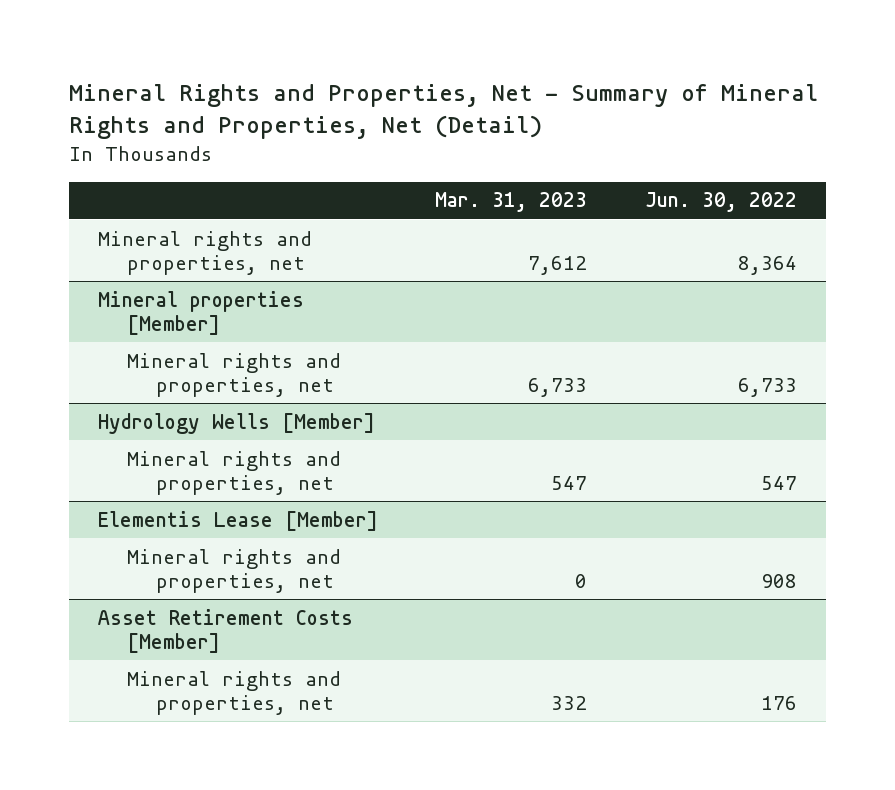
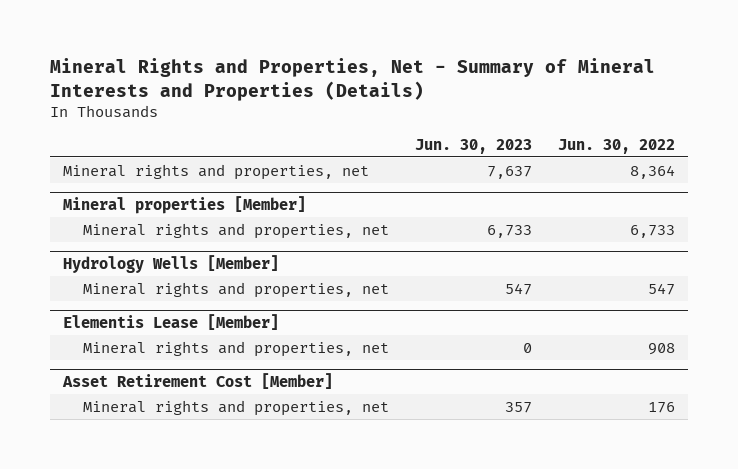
- Mineral Rights and Properties, Net - Summary of Mineral Rights and Properties, Net (Detail)
+ Mineral Rights and Properties, Net - Summary of Mineral Interests and Properties (Details)
- | Mar. 31, 2023 | Jun. 30, 2022
+ | Jun. 30, 2023 | Jun. 30, 2022
- Asset Retirement Costs [Member]
+ Asset Retirement Cost [Member]

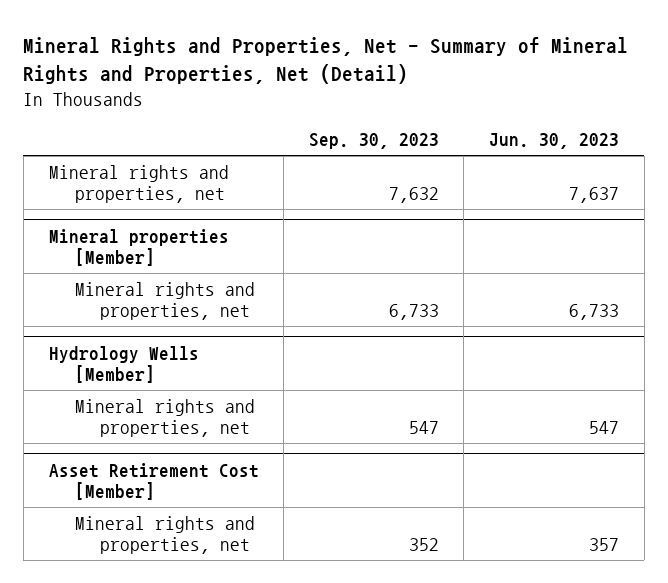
- Mineral Rights and Properties, Net - Summary of Mineral Interests and Properties (Details)
+ Mineral Rights and Properties, Net - Summary of Mineral Rights and Properties, Net (Detail)
- | Jun. 30, 2023 | Jun. 30, 2022
+ | Sep. 30, 2023 | Jun. 30, 2023
- Elementis Lease [Member]
- Mineral rights and properties, net | 0 | 908

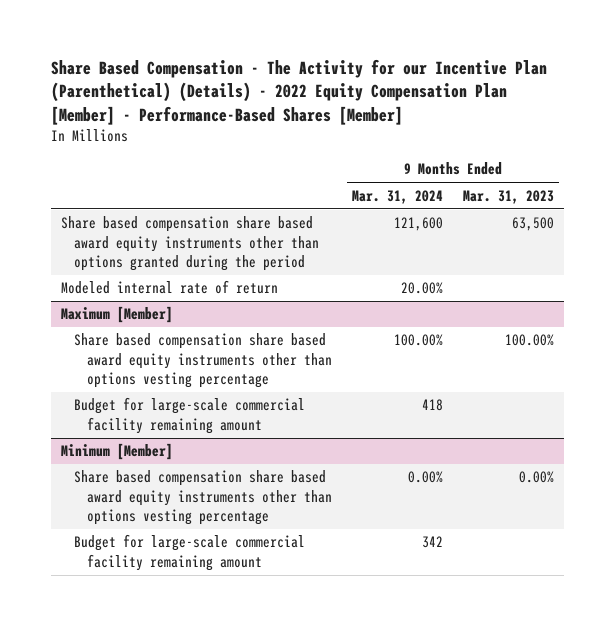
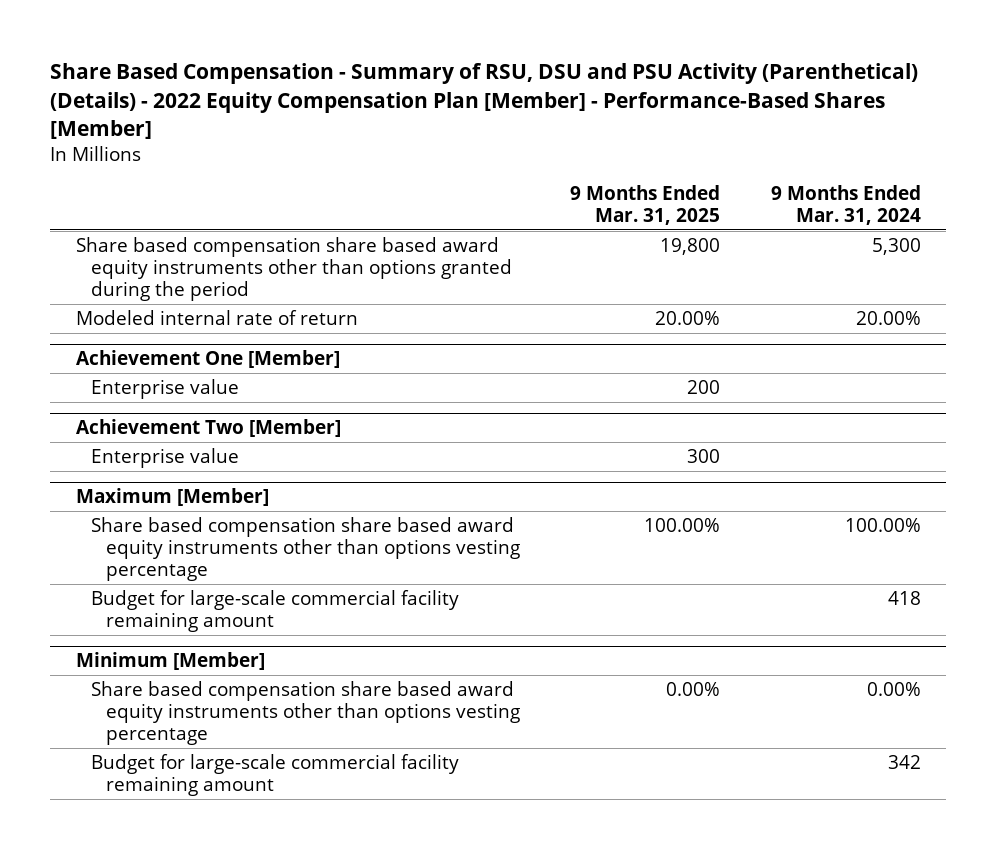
- Share Based Compensation - The Activity for our Incentive Plan (Parenthetical) (Details) - 2022 Equity Compensation Plan [Member] - Performance-Based Shares [Member]
+ Share Based Compensation - Summary of RSU, DSU and PSU Activity (Parenthetical) (Details) - 2022 Equity Compensation Plan [Member] - Performance-Based Shares [Member]
- | 9 Months Ended Mar. 31, 2024 | 9 Months Ended Mar. 31, 2023
+ | 9 Months Ended Mar. 31, 2025 | 9 Months Ended Mar. 31, 2024
- Share based compensation share based award equity instruments other than options granted during the period | 121,600 | 63,500
+ Share based compensation share based award equity instruments other than options granted during the period | 19,800 | 5,300
+ Achievement One [Member]
+ Enterprise value | 200 |
+ Achievement Two [Member]
+ Enterprise value | 300 |

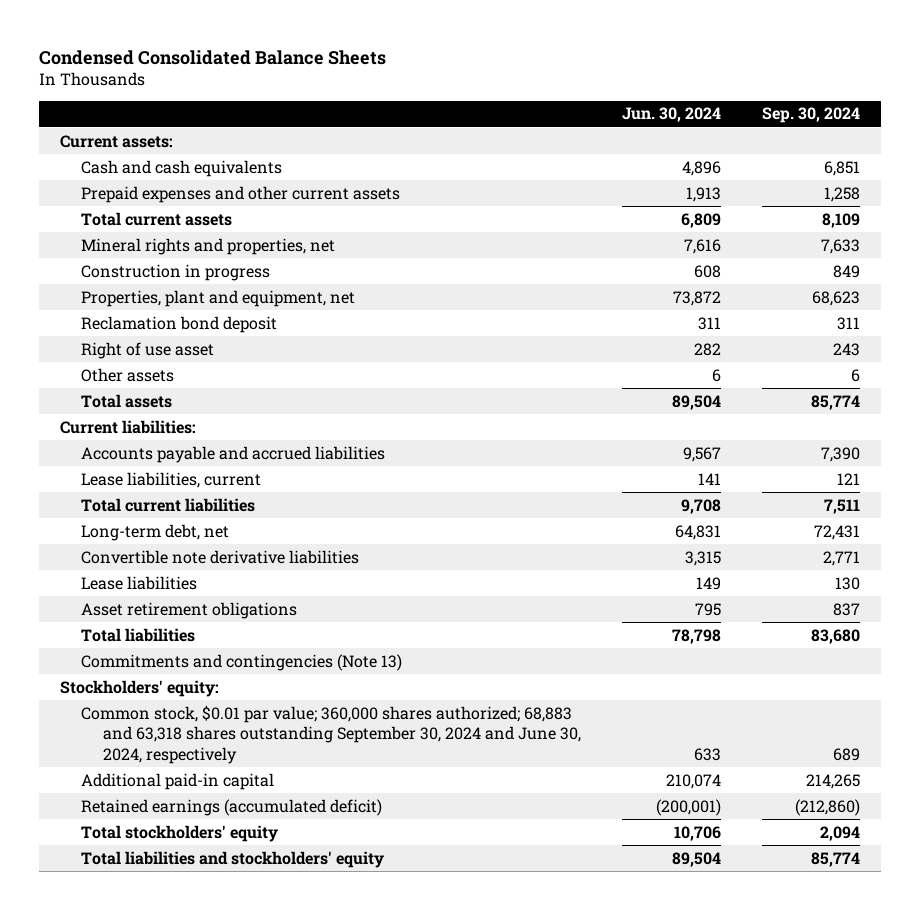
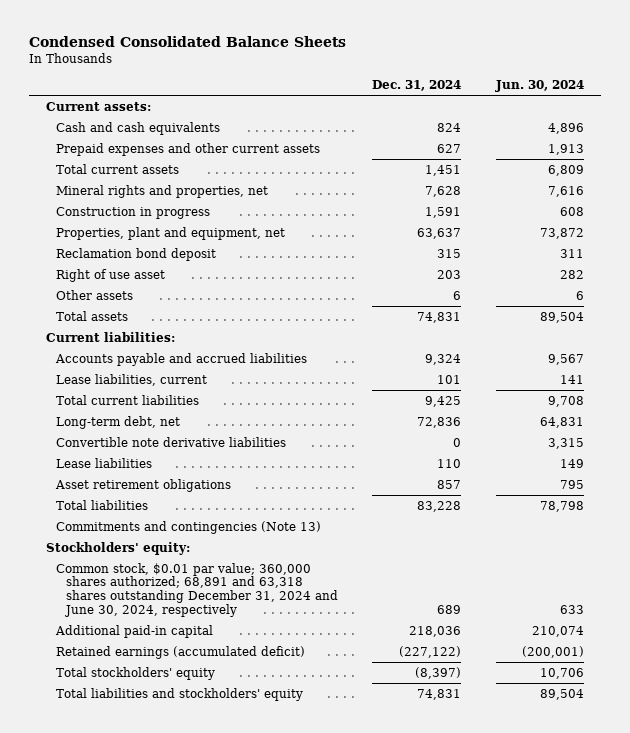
- | Jun. 30, 2024 | Sep. 30, 2024
+ | Dec. 31, 2024 | Jun. 30, 2024
- Common stock, $0.01 par value; 360,000 shares authorized; 68,883 and 63,318 shares outstanding September 30, 2024 and June 30, 2024, respectively | 633 | 689
+ Common stock, $0.01 par value; 360,000 shares authorized; 68,891 and 63,318 shares outstanding December 31, 2024 and June 30, 2024, respectively | 689 | 633

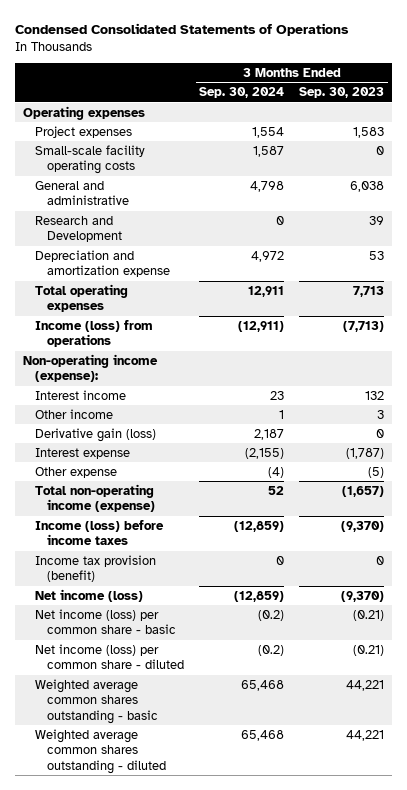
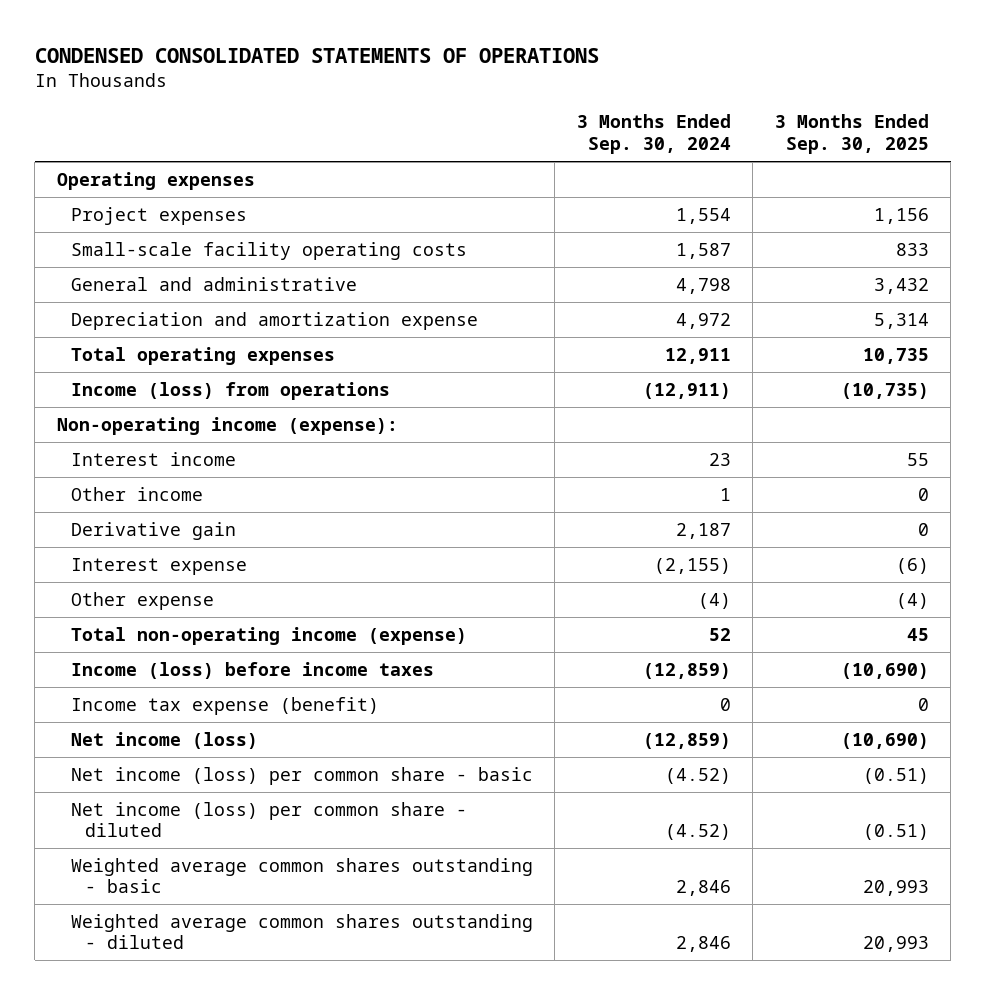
- Condensed Consolidated Statements of Operations
+ CONDENSED CONSOLIDATED STATEMENTS OF OPERATIONS
- | 3 Months Ended Sep. 30, 2024 | 3 Months Ended Sep. 30, 2023
+ | 3 Months Ended Sep. 30, 2024 | 3 Months Ended Sep. 30, 2025
- Research and Development | 0 | 39
- Derivative gain (loss) | 2,187 | 0
+ Derivative gain | 2,187 | 0
- Income tax provision (benefit) | 0 | 0
+ Income tax expense (benefit) | 0 | 0
- Net income (loss) per common share - basic | (0.2) | (0.21)
- Net income (loss) per common share - diluted | (0.2) | (0.21)
- Weighted average common shares outstanding - basic | 65,468 | 44,221
- Weighted average common shares outstanding - diluted | 65,468 | 44,221
+ Net income (loss) per common share - basic | (4.52) | (0.51)
+ Net income (loss) per common share - diluted | (4.52) | (0.51)
+ Weighted average common shares outstanding - basic | 2,846 | 20,993
+ Weighted average common shares outstanding - diluted | 2,846 | 20,993

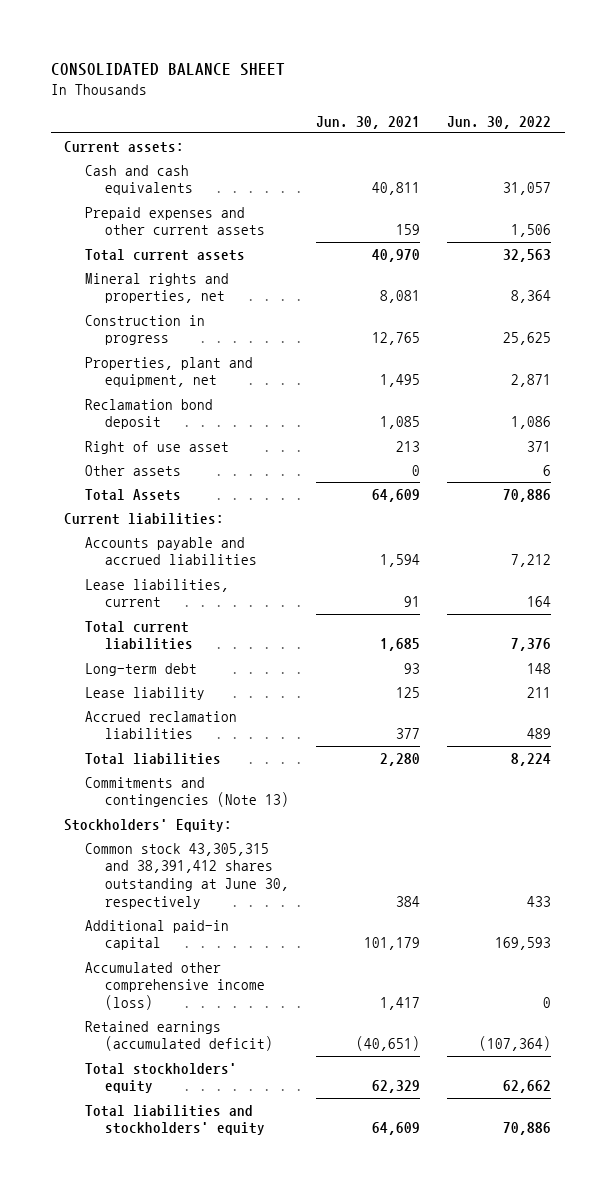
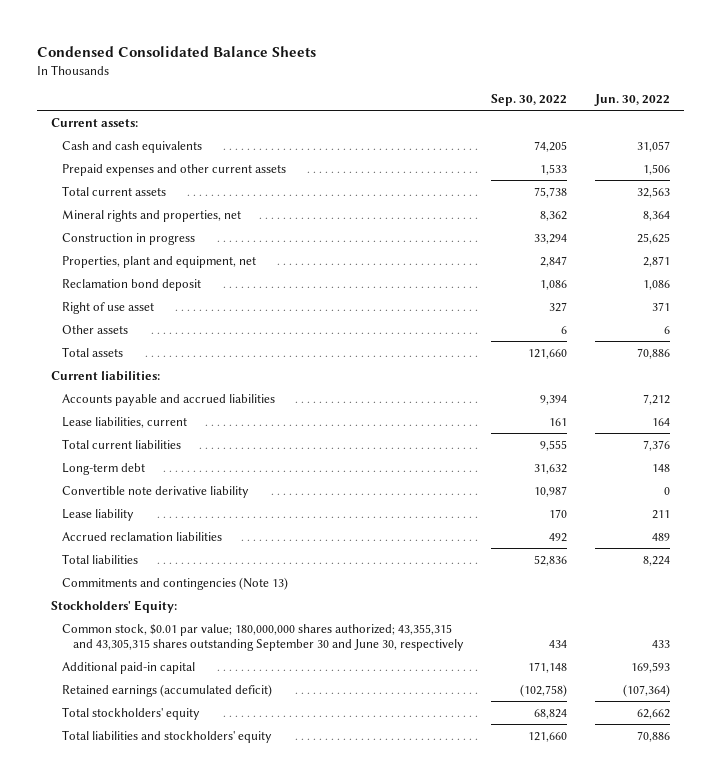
- CONSOLIDATED BALANCE SHEET
+ Condensed Consolidated Balance Sheets
- | Jun. 30, 2021 | Jun. 30, 2022
+ | Sep. 30, 2022 | Jun. 30, 2022
- Total Assets | 64,609 | 70,886
+ Total assets | 121,660 | 70,886
+ Convertible note derivative liability | 10,987 | 0
- Common stock 43,305,315 and 38,391,412 shares outstanding at June 30, respectively | 384 | 433
+ Common stock, $0.01 par value; 180,000,000 shares authorized; 43,355,315 and 43,305,315 shares outstanding September 30 and June 30, respectively | 434 | 433
- Accumulated other comprehensive income (loss) | 1,417 | 0

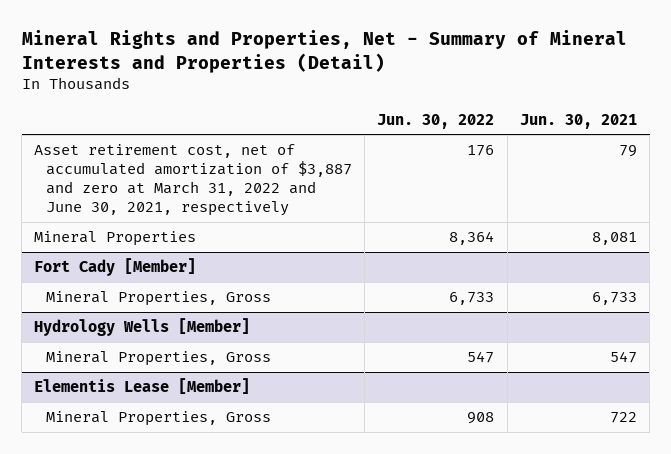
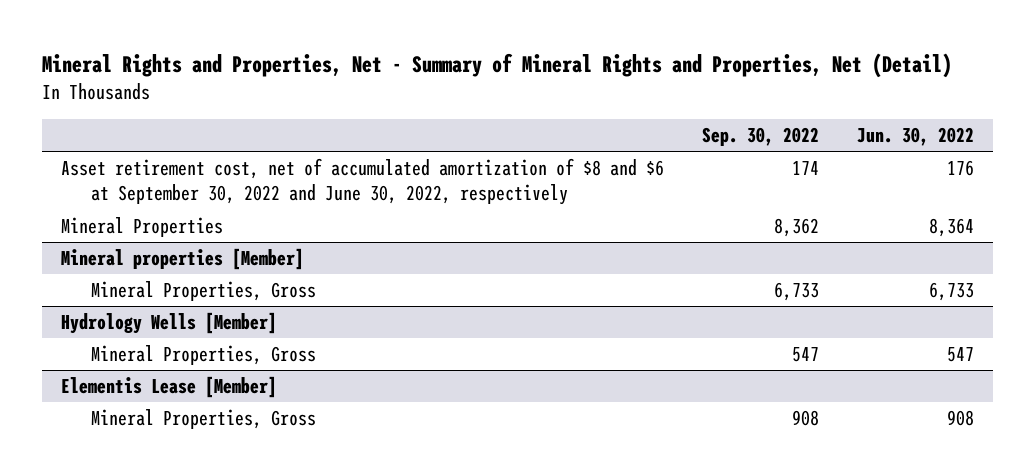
- Mineral Rights and Properties, Net - Summary of Mineral Interests and Properties (Detail)
+ Mineral Rights and Properties, Net - Summary of Mineral Rights and Properties, Net (Detail)
- | Jun. 30, 2022 | Jun. 30, 2021
+ | Sep. 30, 2022 | Jun. 30, 2022
- Asset retirement cost, net of accumulated amortization of $3,887 and zero at March 31, 2022 and June 30, 2021, respectively | 176 | 79
+ Asset retirement cost, net of accumulated amortization of $8 and $6 at September 30, 2022 and June 30, 2022, respectively | 174 | 176
- Fort Cady [Member]
+ Mineral properties [Member]

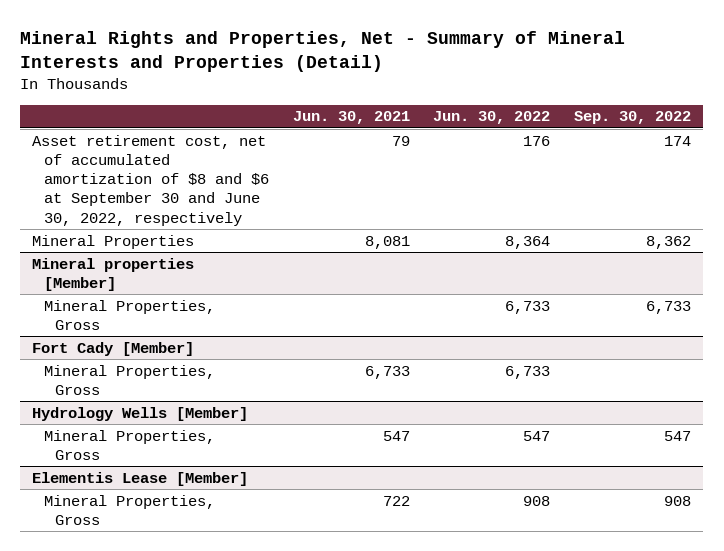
- Mineral Rights and Properties, Net - Summary of Mineral Rights and Properties, Net (Detail)
+ Mineral Rights and Properties, Net - Summary of Mineral Interests and Properties (Detail)
- | Sep. 30, 2022 | Jun. 30, 2022
+ | Jun. 30, 2021 | Jun. 30, 2022 | Sep. 30, 2022
- Asset retirement cost, net of accumulated amortization of $8 and $6 at September 30, 2022 and June 30, 2022, respectively | 174 | 176
+ Asset retirement cost, net of accumulated amortization of $8 and $6 at September 30 and June 30, 2022, respectively | 79 | 176 | 174
+ Fort Cady [Member]
+ Mineral Properties, Gross | 6,733 | 6,733 |

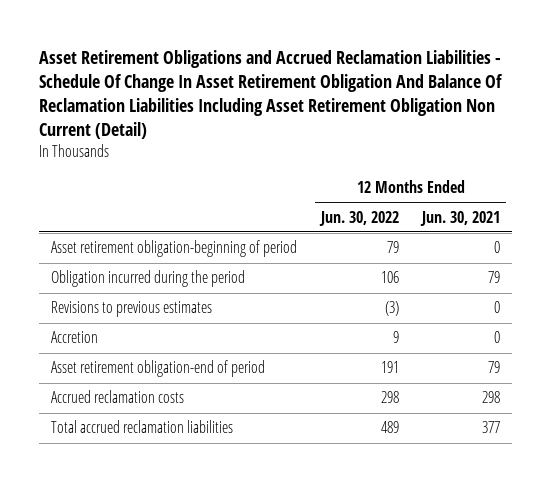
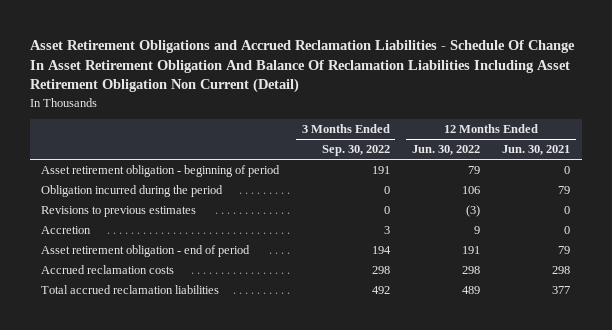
- | 12 Months Ended Jun. 30, 2022 | 12 Months Ended Jun. 30, 2021
+ | 3 Months Ended Sep. 30, 2022 | 12 Months Ended Jun. 30, 2022 | 12 Months Ended Jun. 30, 2021
- Asset retirement obligation-beginning of period | 79 | 0
+ Asset retirement obligation - beginning of period | 191 | 79 | 0
- Asset retirement obligation-end of period | 191 | 79
+ Asset retirement obligation - end of period | 194 | 191 | 79

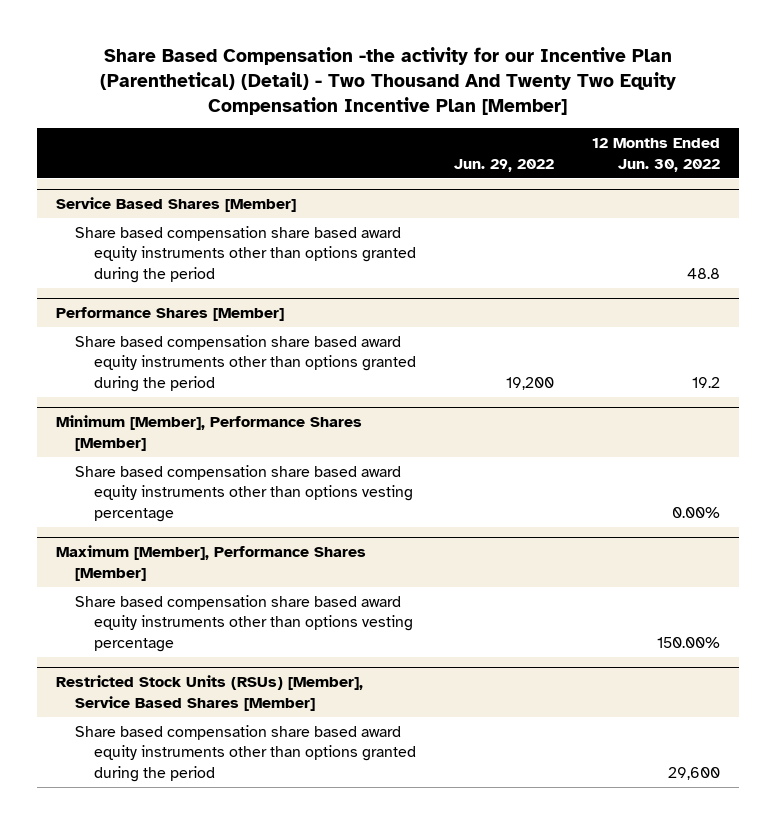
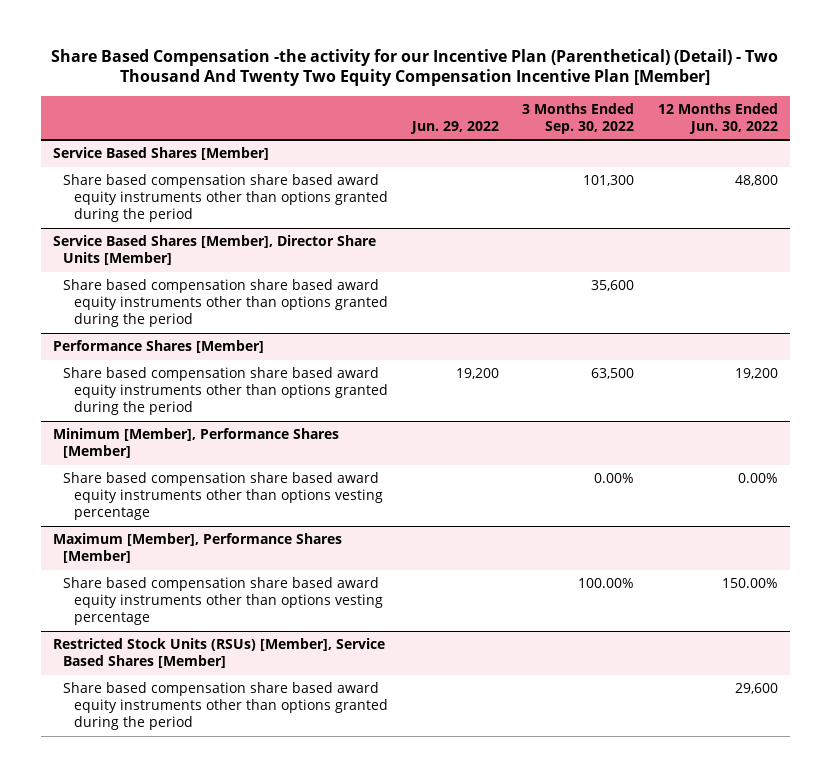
- | Jun. 29, 2022 | 12 Months Ended Jun. 30, 2022
+ | Jun. 29, 2022 | 3 Months Ended Sep. 30, 2022 | 12 Months Ended Jun. 30, 2022
@ Service Based Shares [Member]
- Share based compensation share based award equity instruments other than options granted during the period | | 48.8
+ Share based compensation share based award equity instruments other than options granted during the period | | 101,300 | 48,800
+ Service Based Shares [Member], Director Share Units [Member]
+ Share based compensation share based award equity instruments other than options granted during the period | | 35,600 |
@ Performance Shares [Member]
- Share based compensation share based award equity instruments other than options granted during the period | 19,200 | 19.2
+ Share based compensation share based award equity instruments other than options granted during the period | 19,200 | 63,500 | 19,200

